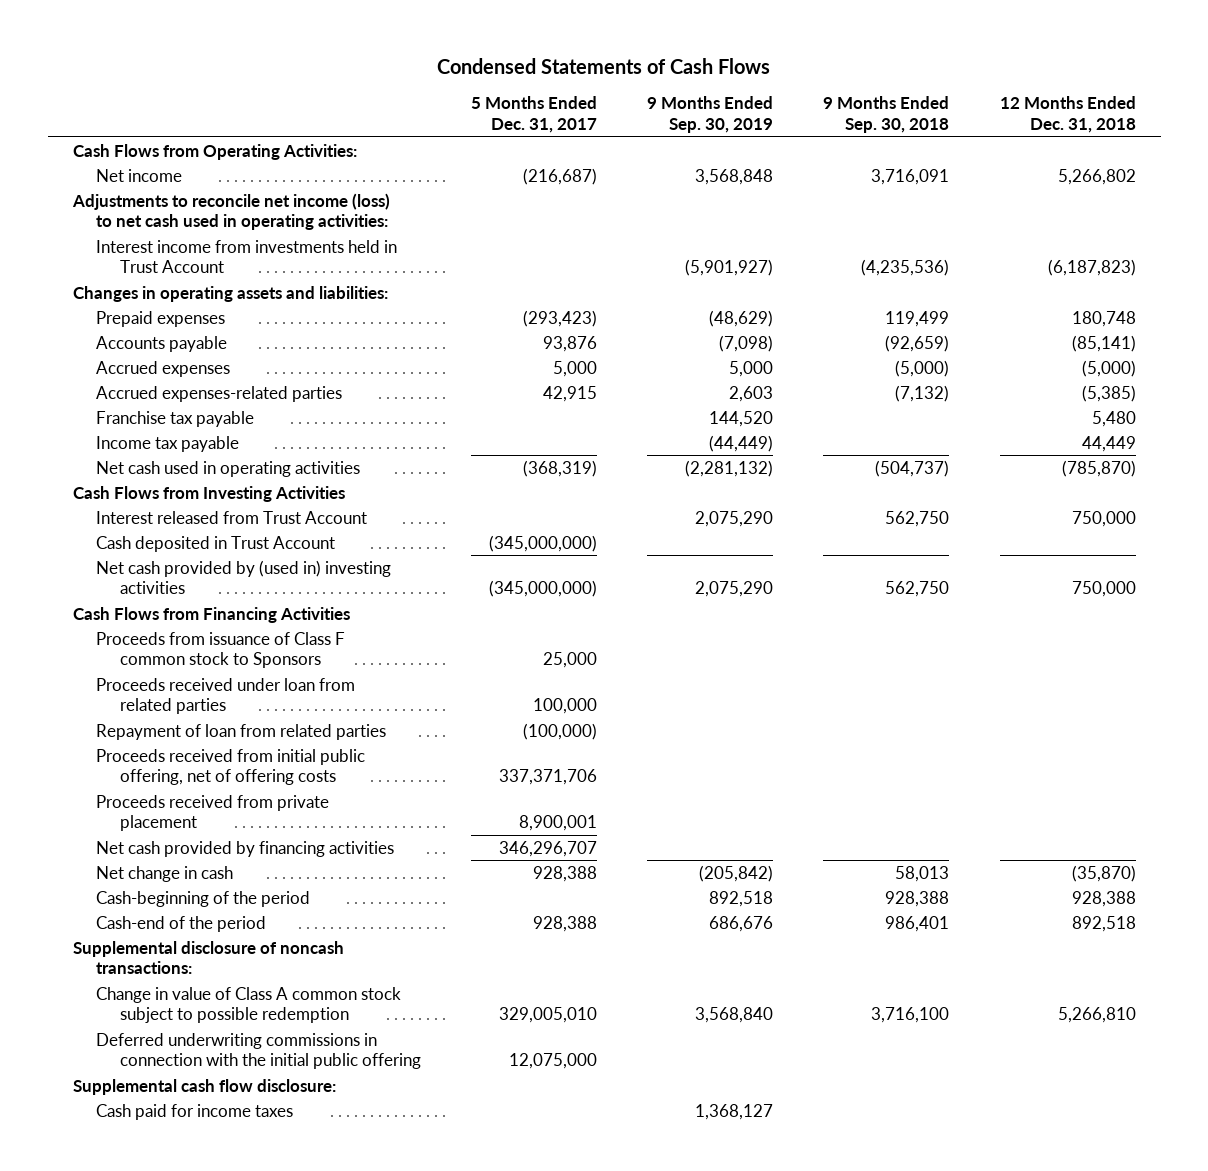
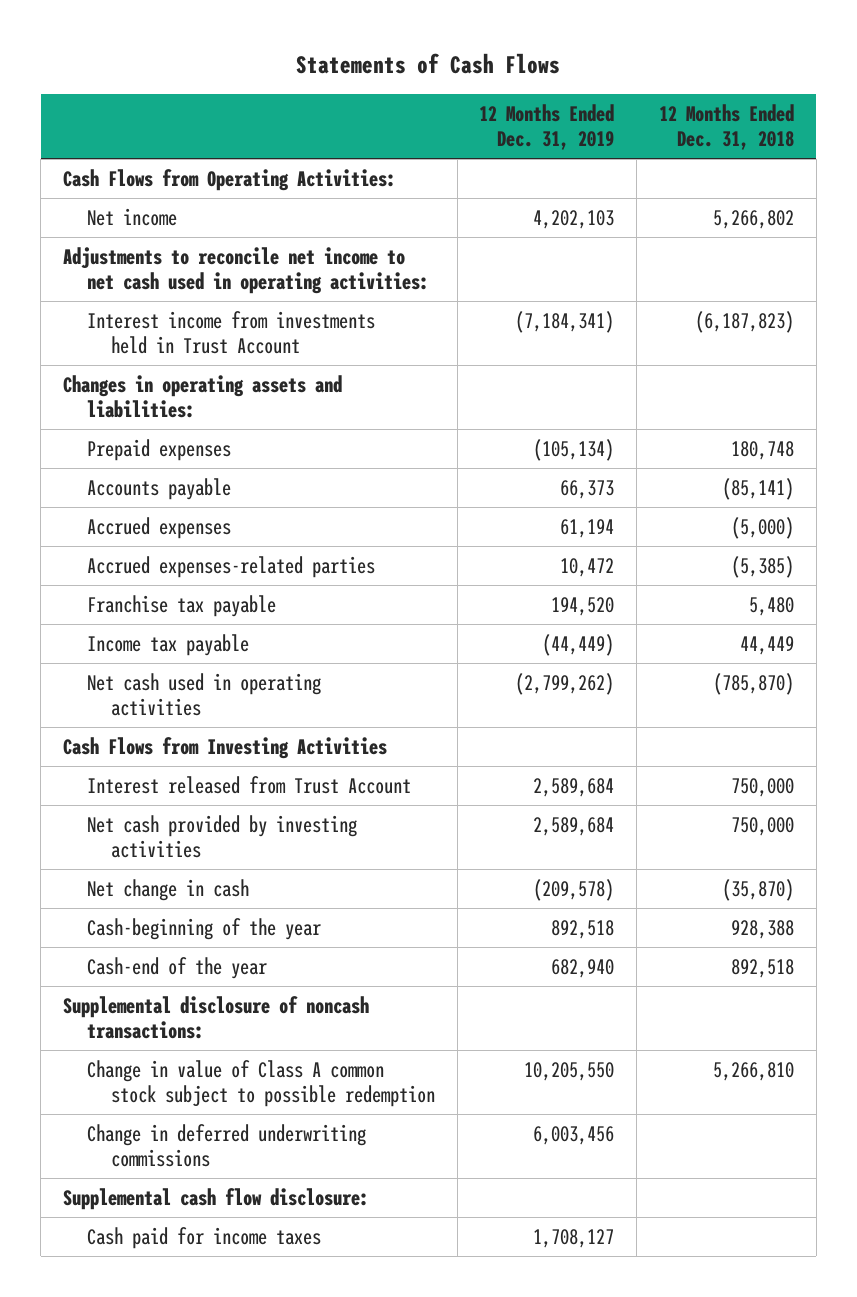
- Condensed Statements of Cash Flows
+ Statements of Cash Flows
- | 5 Months Ended Dec. 31, 2017 | 9 Months Ended Sep. 30, 2019 | 9 Months Ended Sep. 30, 2018 | 12 Months Ended Dec. 31, 2018
+ | 12 Months Ended Dec. 31, 2019 | 12 Months Ended Dec. 31, 2018
- Adjustments to reconcile net income (loss) to net cash used in operating activities:
+ Adjustments to reconcile net income to net cash used in operating activities:
- Cash deposited in Trust Account | (345,000,000) | | |
- Net cash provided by (used in) investing activities | (345,000,000) | 2,075,290 | 562,750 | 750,000
- Cash Flows from Financing Activities
- Proceeds from issuance of Class F common stock to Sponsors | 25,000 | | |
- Proceeds received under loan from related parties | 100,000 | | |
- Repayment of loan from related parties | (100,000) | | |
- Proceeds received from initial public offering, net of offering costs | 337,371,706 | | |
- Proceeds received from private placement | 8,900,001 | | |
- Net cash provided by financing activities | 346,296,707 | | |
+ Net cash provided by investing activities | 2,589,684 | 750,000
- Cash-beginning of the period | | 892,518 | 928,388 | 928,388
- Cash-end of the period | 928,388 | 686,676 | 986,401 | 892,518
+ Cash-beginning of the year | 892,518 | 928,388
+ Cash-end of the year | 682,940 | 892,518
- Deferred underwriting commissions in connection with the initial public offering | 12,075,000 | | |
+ Change in deferred underwriting commissions | 6,003,456 |

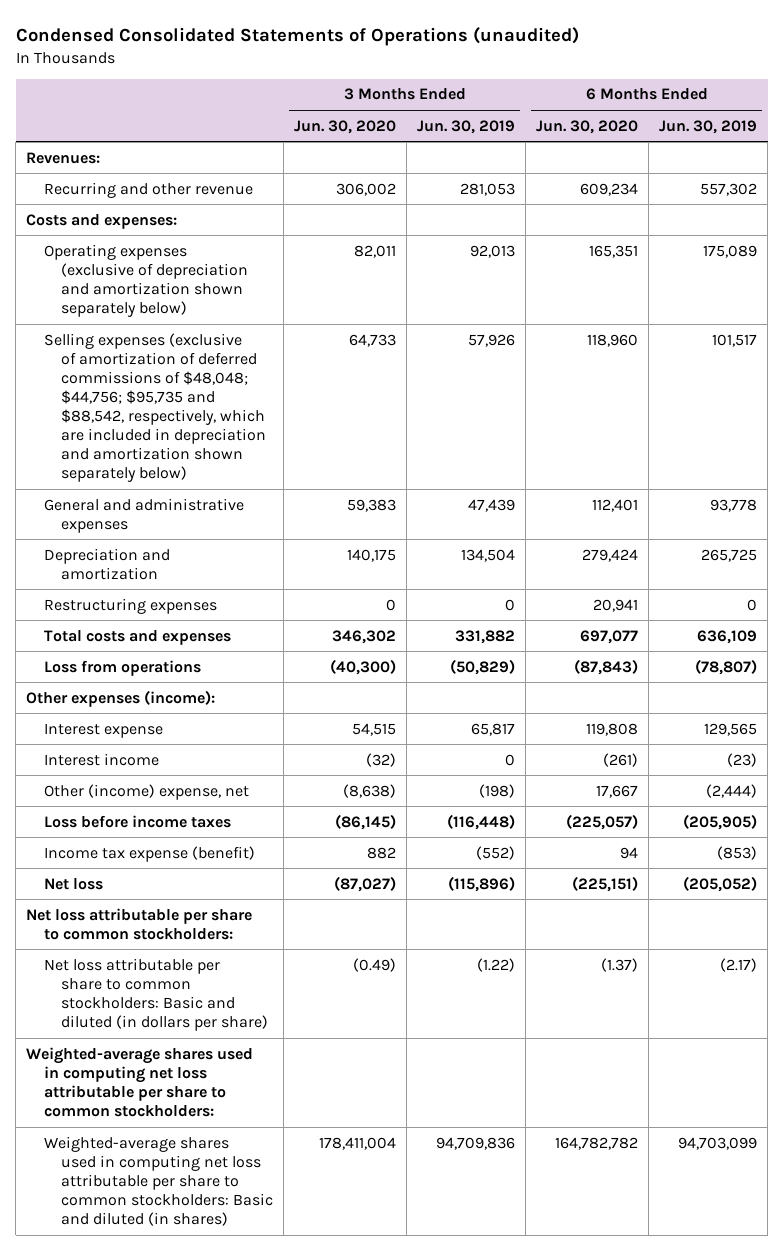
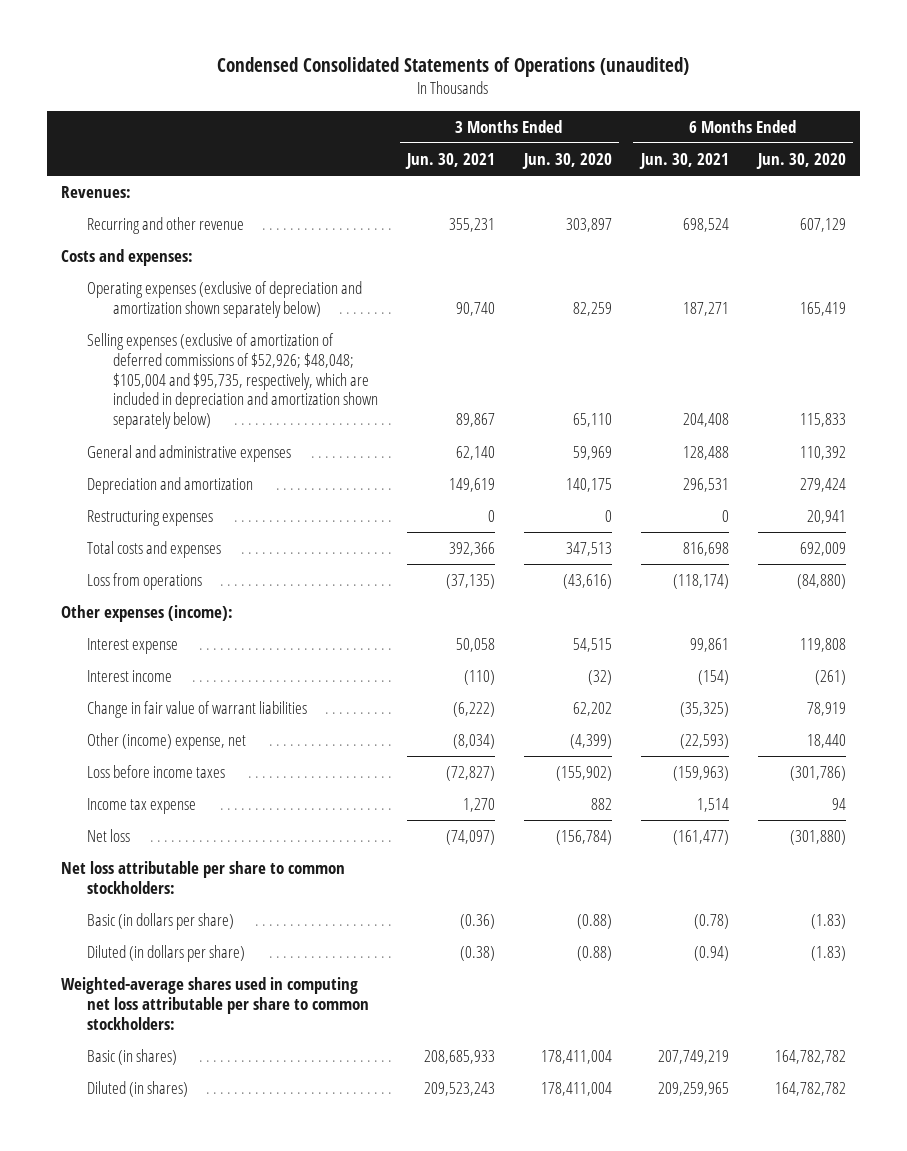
- | 3 Months Ended Jun. 30, 2020 | 3 Months Ended Jun. 30, 2019 | 6 Months Ended Jun. 30, 2020 | 6 Months Ended Jun. 30, 2019
+ | 3 Months Ended Jun. 30, 2021 | 3 Months Ended Jun. 30, 2020 | 6 Months Ended Jun. 30, 2021 | 6 Months Ended Jun. 30, 2020
- Recurring and other revenue | 306,002 | 281,053 | 609,234 | 557,302
+ Recurring and other revenue | 355,231 | 303,897 | 698,524 | 607,129
- Operating expenses (exclusive of depreciation and amortization shown separately below) | 82,011 | 92,013 | 165,351 | 175,089
- Selling expenses (exclusive of amortization of deferred commissions of $48,048; $44,756; $95,735 and $88,542, respectively, which are included in depreciation and amortization shown separately below) | 64,733 | 57,926 | 118,960 | 101,517
- General and administrative expenses | 59,383 | 47,439 | 112,401 | 93,778
+ Operating expenses (exclusive of depreciation and amortization shown separately below) | 90,740 | 82,259 | 187,271 | 165,419
+ Selling expenses (exclusive of amortization of deferred commissions of $52,926; $48,048; $105,004 and $95,735, respectively, which are included in depreciation and amortization shown separately below) | 89,867 | 65,110 | 204,408 | 115,833
+ General and administrative expenses | 62,140 | 59,969 | 128,488 | 110,392
- Total costs and expenses | 346,302 | 331,882 | 697,077 | 636,109
- Loss from operations | (40,300) | (50,829) | (87,843) | (78,807)
+ Total costs and expenses | 392,366 | 347,513 | 816,698 | 692,009
+ Loss from operations | (37,135) | (43,616) | (118,174) | (84,880)
- Other (income) expense, net | (8,638) | (198) | 17,667 | (2,444)
- Loss before income taxes | (86,145) | (116,448) | (225,057) | (205,905)
- Income tax expense (benefit) | 882 | (552) | 94 | (853)
- Net loss | (87,027) | (115,896) | (225,151) | (205,052)
+ Change in fair value of warrant liabilities | (6,222) | 62,202 | (35,325) | 78,919
+ Other (income) expense, net | (8,034) | (4,399) | (22,593) | 18,440
+ Loss before income taxes | (72,827) | (155,902) | (159,963) | (301,786)
+ Income tax expense | 1,270 | 882 | 1,514 | 94
+ Net loss | (74,097) | (156,784) | (161,477) | (301,880)
- Net loss attributable per share to common stockholders: Basic and diluted (in dollars per share) | (0.49) | (1.22) | (1.37) | (2.17)
+ Basic (in dollars per share) | (0.36) | (0.88) | (0.78) | (1.83)
+ Diluted (in dollars per share) | (0.38) | (0.88) | (0.94) | (1.83)
- Weighted-average shares used in computing net loss attributable per share to common stockholders: Basic and diluted (in shares) | 178,411,004 | 94,709,836 | 164,782,782 | 94,703,099
+ Basic (in shares) | 208,685,933 | 178,411,004 | 207,749,219 | 164,782,782
+ Diluted (in shares) | 209,523,243 | 178,411,004 | 209,259,965 | 164,782,782

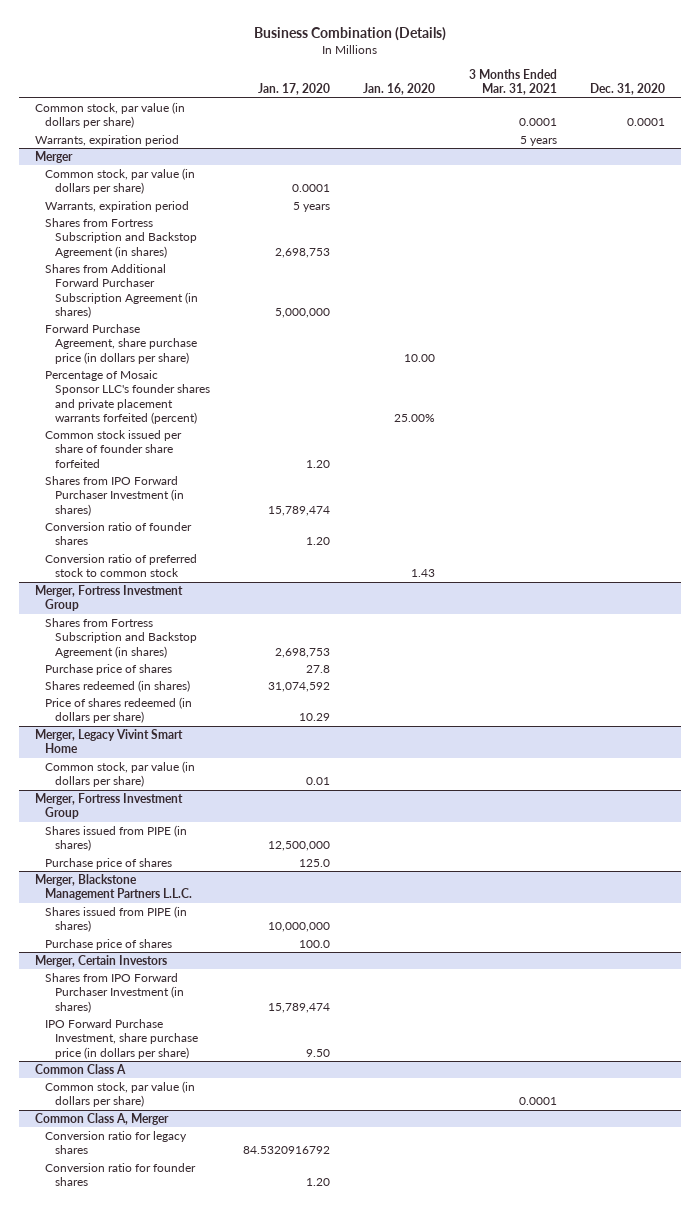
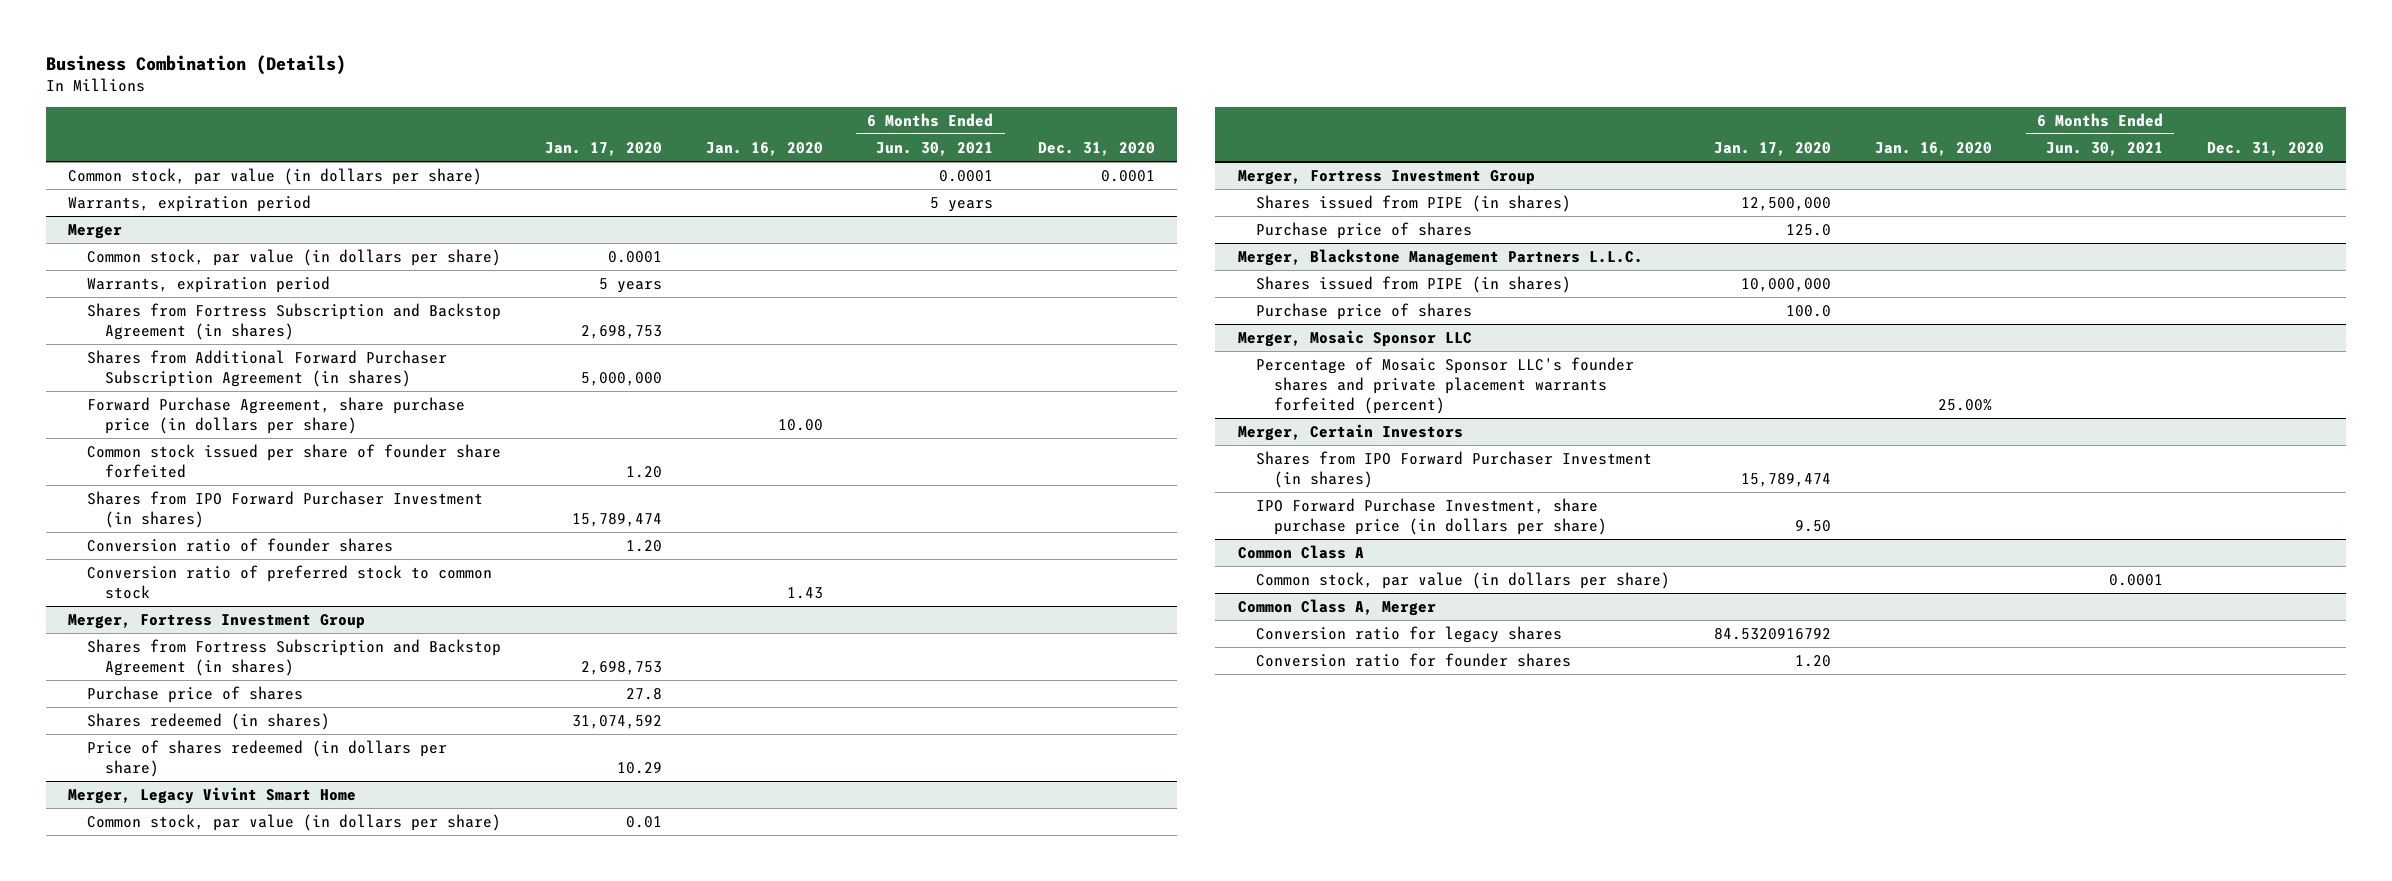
- | Jan. 17, 2020 | Jan. 16, 2020 | 3 Months Ended Mar. 31, 2021 | Dec. 31, 2020
+ | Jan. 17, 2020 | Jan. 16, 2020 | 6 Months Ended Jun. 30, 2021 | Dec. 31, 2020
@ Merger
- Percentage of Mosaic Sponsor LLC's founder shares and private placement warrants forfeited (percent) | | 25.00% | |
+ Merger, Mosaic Sponsor LLC
+ Percentage of Mosaic Sponsor LLC's founder shares and private placement warrants forfeited (percent) | | 25.00% | |

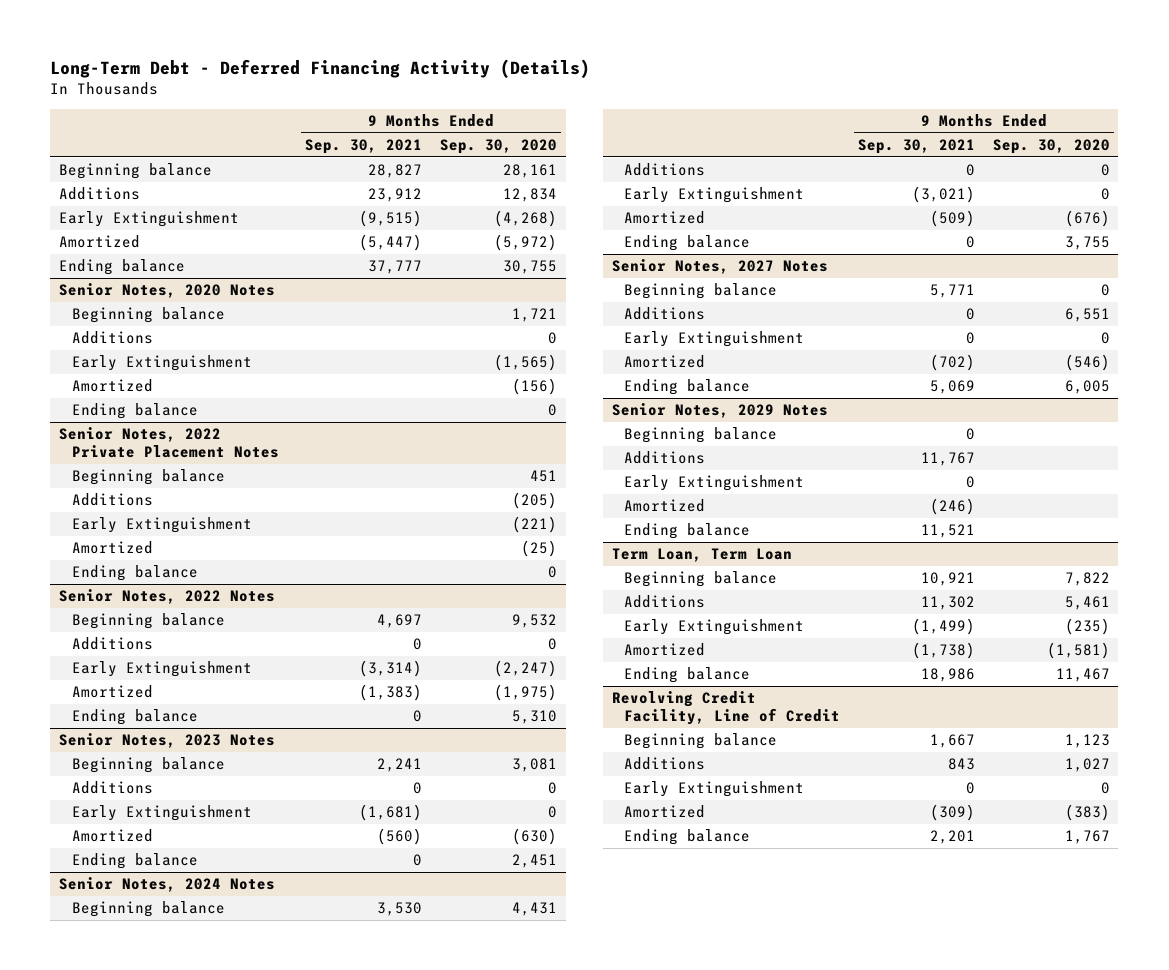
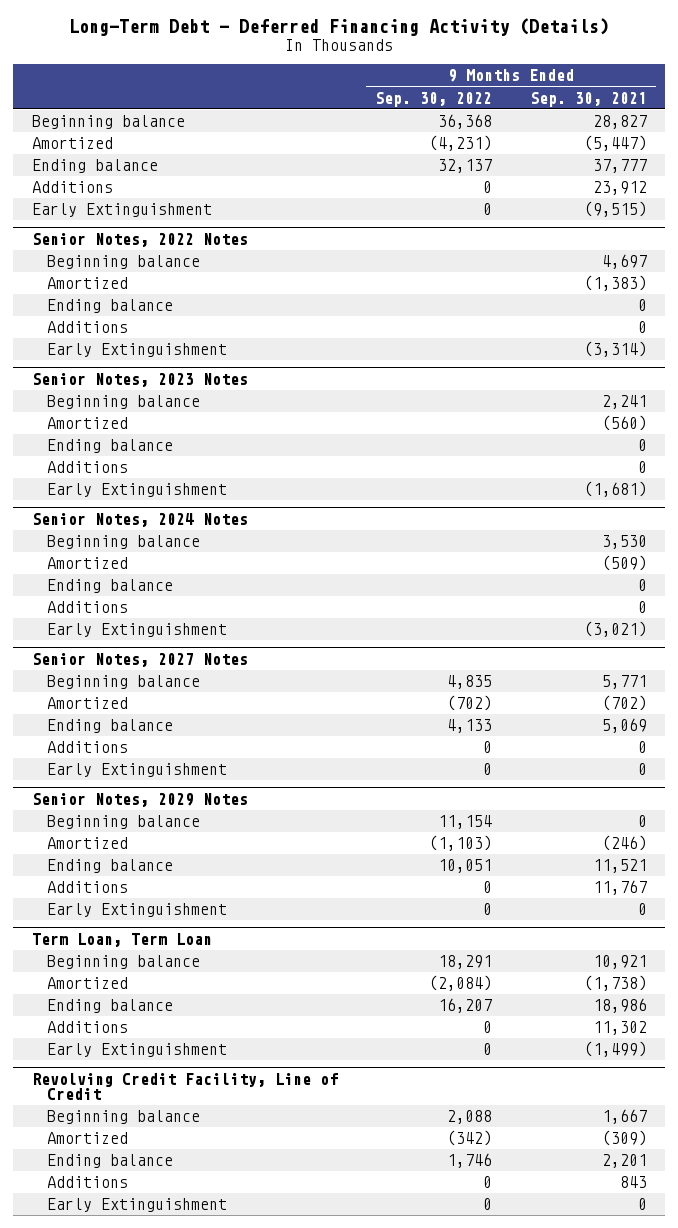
- | 9 Months Ended Sep. 30, 2021 | 9 Months Ended Sep. 30, 2020
+ | 9 Months Ended Sep. 30, 2022 | 9 Months Ended Sep. 30, 2021
- Senior Notes, 2020 Notes
- Beginning balance | | 1,721
- Additions | | 0
- Early Extinguishment | | (1,565)
- Amortized | | (156)
- Ending balance | | 0
- Senior Notes, 2022 Private Placement Notes
- Beginning balance | | 451
- Additions | | (205)
- Early Extinguishment | | (221)
- Amortized | | (25)
- Ending balance | | 0
moved down: Additions | 0 | 23,912
moved down: Early Extinguishment | 0 | (9,515)
@ Senior Notes, 2022 Notes
moved down: Additions | | 0
moved down: Early Extinguishment | | (3,314)
@ Senior Notes, 2023 Notes
moved down: Additions | | 0
moved down: Early Extinguishment | | (1,681)
@ Senior Notes, 2024 Notes
moved down: Additions | | 0
moved down: Early Extinguishment | | (3,021)
@ Senior Notes, 2027 Notes
moved down: Additions | 0 | 0
moved down: Early Extinguishment | 0 | 0
@ Senior Notes, 2029 Notes
moved down: Additions | 0 | 11,767
moved down: Early Extinguishment | 0 | 0
@ Term Loan, Term Loan
moved down: Additions | 0 | 11,302
moved down: Early Extinguishment | 0 | (1,499)
@ Revolving Credit Facility, Line of Credit
moved down: Additions | 0 | 843
moved down: Early Extinguishment | 0 | 0

